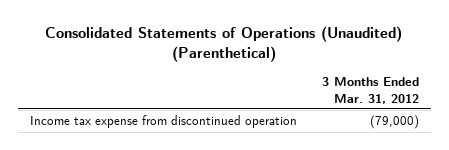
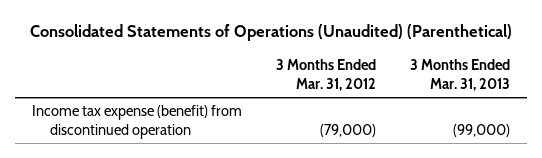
- | 3 Months Ended Mar. 31, 2012
+ | 3 Months Ended Mar. 31, 2012 | 3 Months Ended Mar. 31, 2013
- Income tax expense from discontinued operation | (79,000)
+ Income tax expense (benefit) from discontinued operation | (79,000) | (99,000)

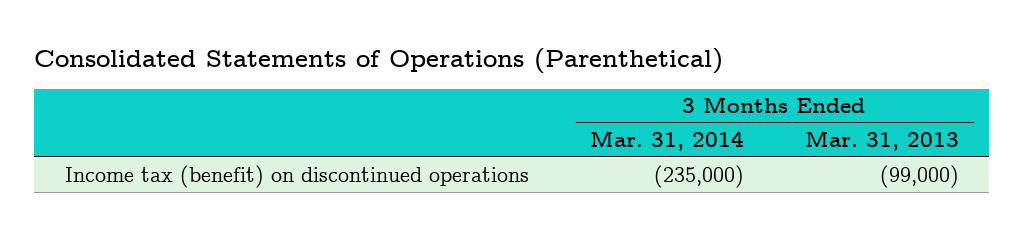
- Consolidated Statements of Operations (Unaudited) (Parenthetical)
+ Consolidated Statements of Operations (Parenthetical)
- | 3 Months Ended Mar. 31, 2012 | 3 Months Ended Mar. 31, 2013
+ | 3 Months Ended Mar. 31, 2014 | 3 Months Ended Mar. 31, 2013
- Income tax expense (benefit) from discontinued operation | (79,000) | (99,000)
+ Income tax (benefit) on discontinued operations | (235,000) | (99,000)

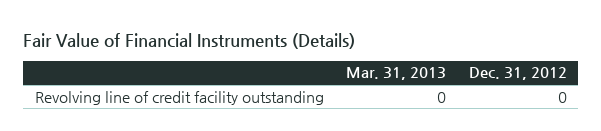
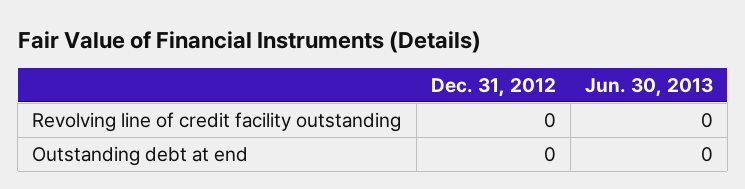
- | Mar. 31, 2013 | Dec. 31, 2012
+ | Dec. 31, 2012 | Jun. 30, 2013
+ Outstanding debt at end | 0 | 0

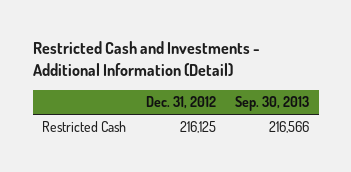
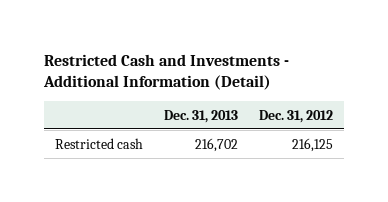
- | Dec. 31, 2012 | Sep. 30, 2013
+ | Dec. 31, 2013 | Dec. 31, 2012
- Restricted Cash | 216,125 | 216,566
+ Restricted cash | 216,702 | 216,125

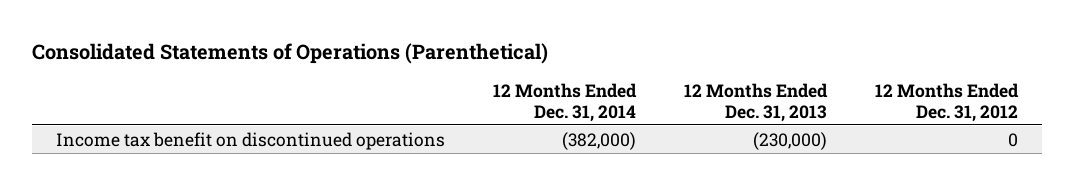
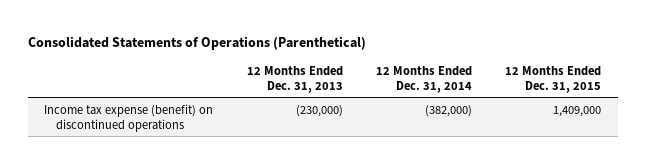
- | 12 Months Ended Dec. 31, 2014 | 12 Months Ended Dec. 31, 2013 | 12 Months Ended Dec. 31, 2012
+ | 12 Months Ended Dec. 31, 2013 | 12 Months Ended Dec. 31, 2014 | 12 Months Ended Dec. 31, 2015
- Income tax benefit on discontinued operations | (382,000) | (230,000) | 0
+ Income tax expense (benefit) on discontinued operations | (230,000) | (382,000) | 1,409,000

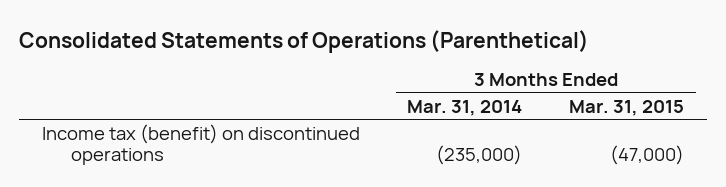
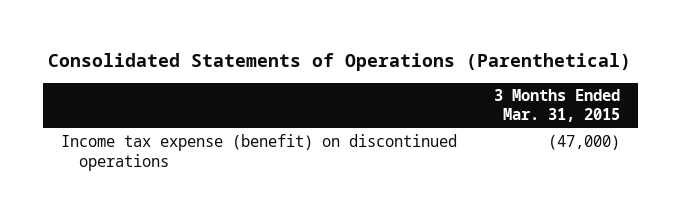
- | 3 Months Ended Mar. 31, 2014 | 3 Months Ended Mar. 31, 2015
+ | 3 Months Ended Mar. 31, 2015
- Income tax (benefit) on discontinued operations | (235,000) | (47,000)
+ Income tax expense (benefit) on discontinued operations | (47,000)

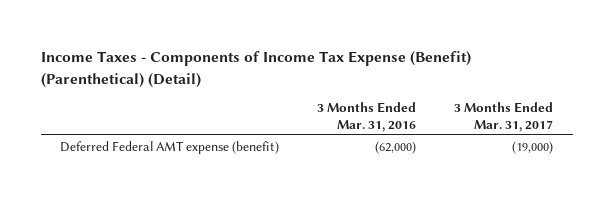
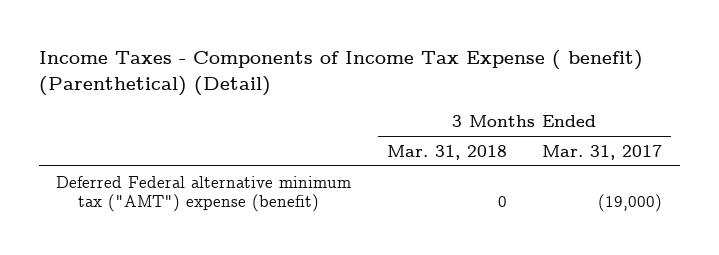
- Income Taxes - Components of Income Tax Expense (Benefit) (Parenthetical) (Detail)
+ Income Taxes - Components of Income Tax Expense ( benefit) (Parenthetical) (Detail)
- | 3 Months Ended Mar. 31, 2016 | 3 Months Ended Mar. 31, 2017
+ | 3 Months Ended Mar. 31, 2018 | 3 Months Ended Mar. 31, 2017
- Deferred Federal AMT expense (benefit) | (62,000) | (19,000)
+ Deferred Federal alternative minimum tax ("AMT") expense (benefit) | 0 | (19,000)

